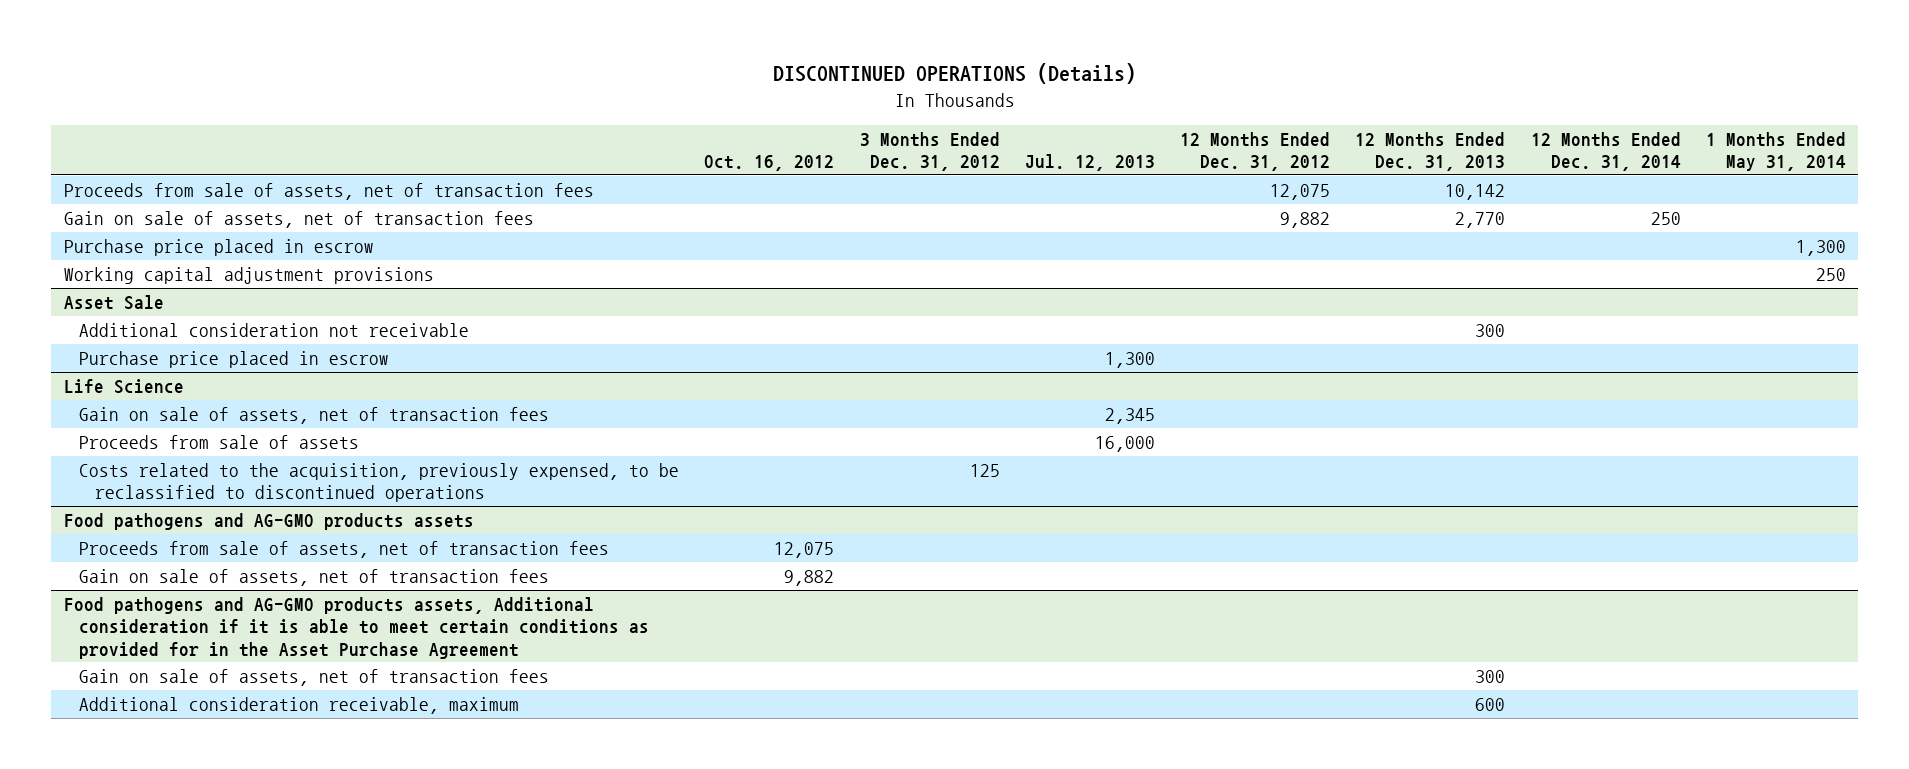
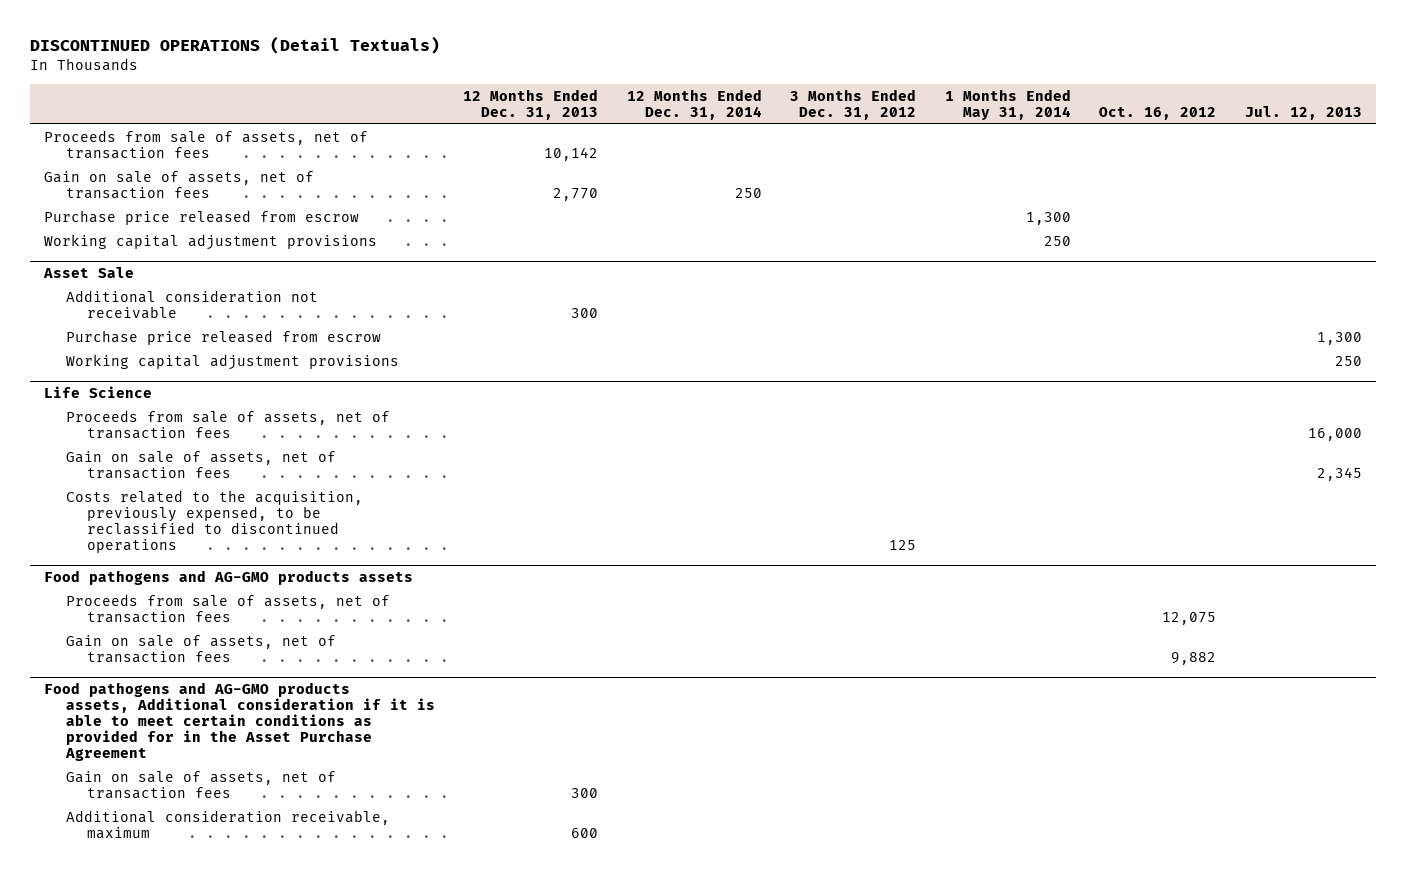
- DISCONTINUED OPERATIONS (Details)
+ DISCONTINUED OPERATIONS (Detail Textuals)
- | Oct. 16, 2012 | 3 Months Ended Dec. 31, 2012 | Jul. 12, 2013 | 12 Months Ended Dec. 31, 2012 | 12 Months Ended Dec. 31, 2013 | 12 Months Ended Dec. 31, 2014 | 1 Months Ended May 31, 2014
+ | 12 Months Ended Dec. 31, 2013 | 12 Months Ended Dec. 31, 2014 | 3 Months Ended Dec. 31, 2012 | 1 Months Ended May 31, 2014 | Oct. 16, 2012 | Jul. 12, 2013
- Purchase price placed in escrow | | | | | | | 1,300
+ Purchase price released from escrow | | | | 1,300 | |
@ Asset Sale
- Purchase price placed in escrow | | | 1,300 | | | |
+ Purchase price released from escrow | | | | | | 1,300
+ Working capital adjustment provisions | | | | | | 250
@ Life Science
+ Proceeds from sale of assets, net of transaction fees | | | | | | 16,000
- Proceeds from sale of assets | | | 16,000 | | | |

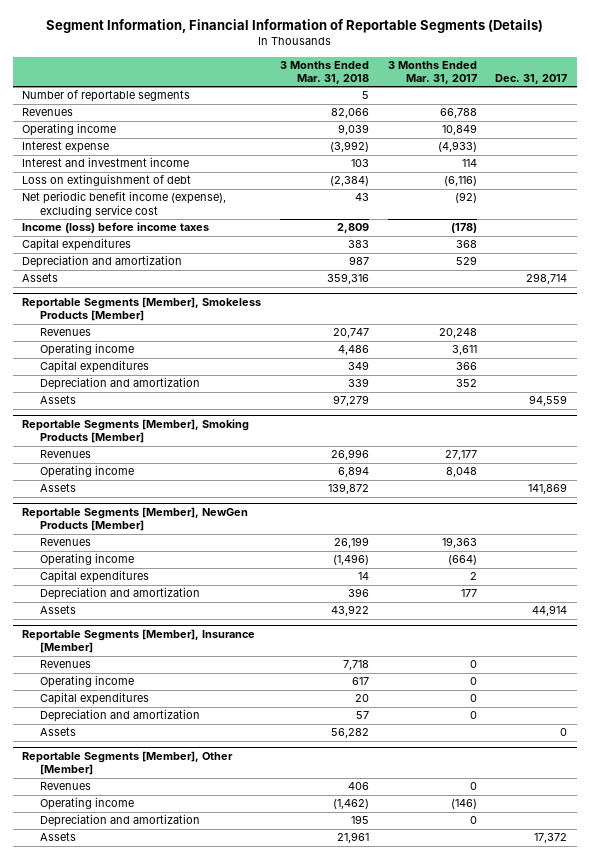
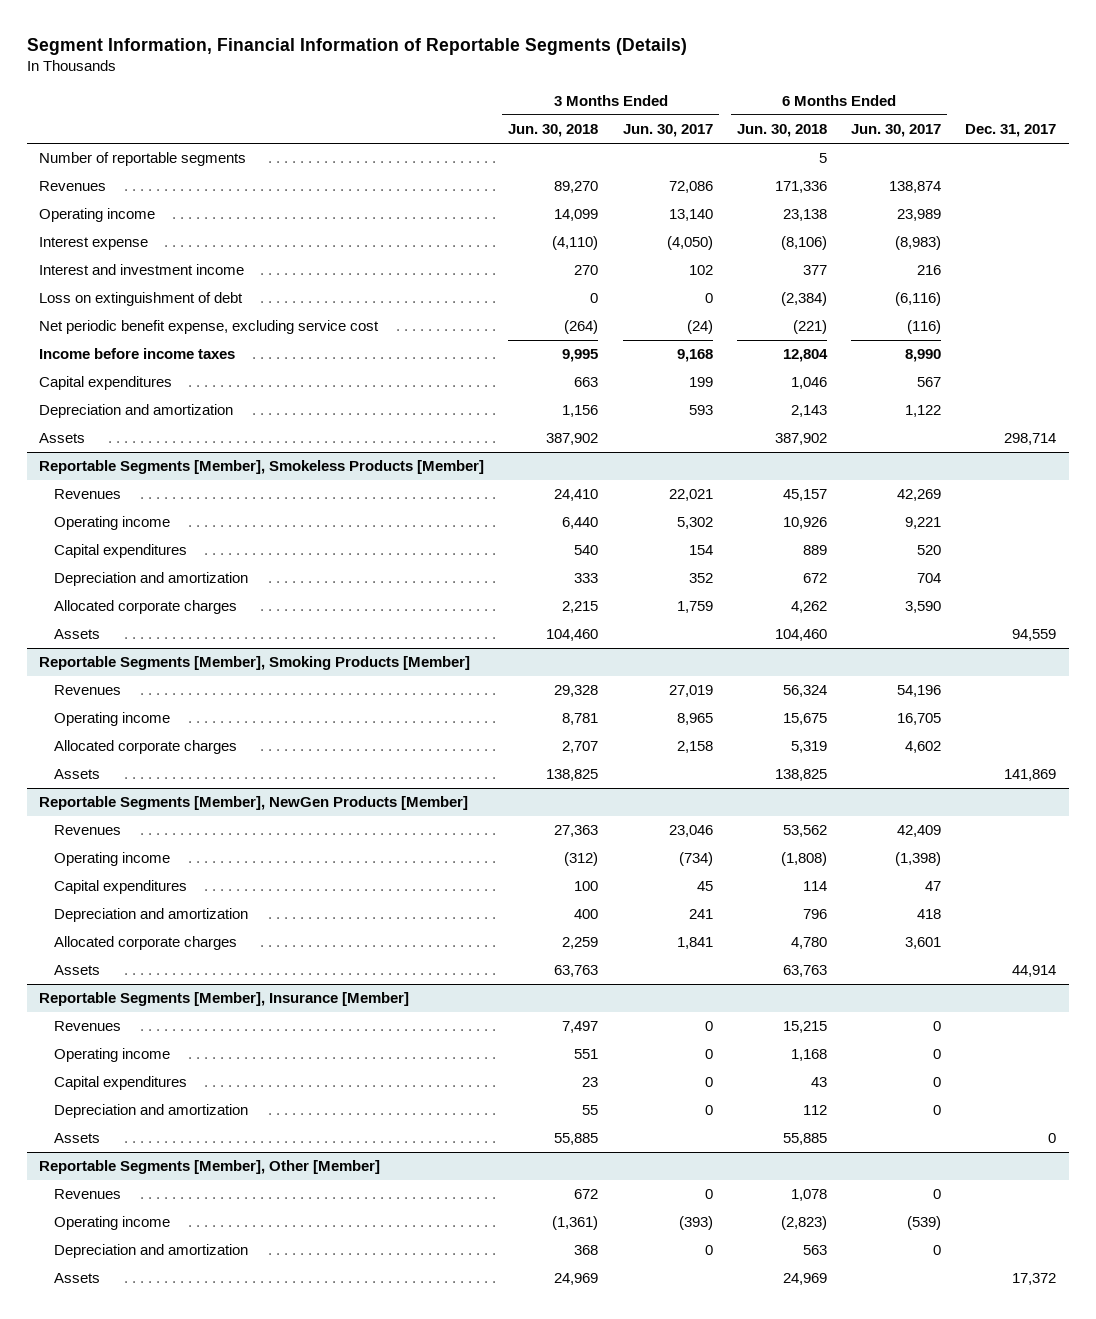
- | 3 Months Ended Mar. 31, 2018 | 3 Months Ended Mar. 31, 2017 | Dec. 31, 2017
+ | 3 Months Ended Jun. 30, 2018 | 3 Months Ended Jun. 30, 2017 | 6 Months Ended Jun. 30, 2018 | 6 Months Ended Jun. 30, 2017 | Dec. 31, 2017
- Net periodic benefit income (expense), excluding service cost | 43 | (92) |
- Income (loss) before income taxes | 2,809 | (178) |
+ Net periodic benefit expense, excluding service cost | (264) | (24) | (221) | (116) |
+ Income before income taxes | 9,995 | 9,168 | 12,804 | 8,990 |
@ Reportable Segments [Member], Smokeless Products [Member]
+ Allocated corporate charges | 2,215 | 1,759 | 4,262 | 3,590 |
@ Reportable Segments [Member], Smoking Products [Member]
+ Allocated corporate charges | 2,707 | 2,158 | 5,319 | 4,602 |
@ Reportable Segments [Member], NewGen Products [Member]
+ Allocated corporate charges | 2,259 | 1,841 | 4,780 | 3,601 |

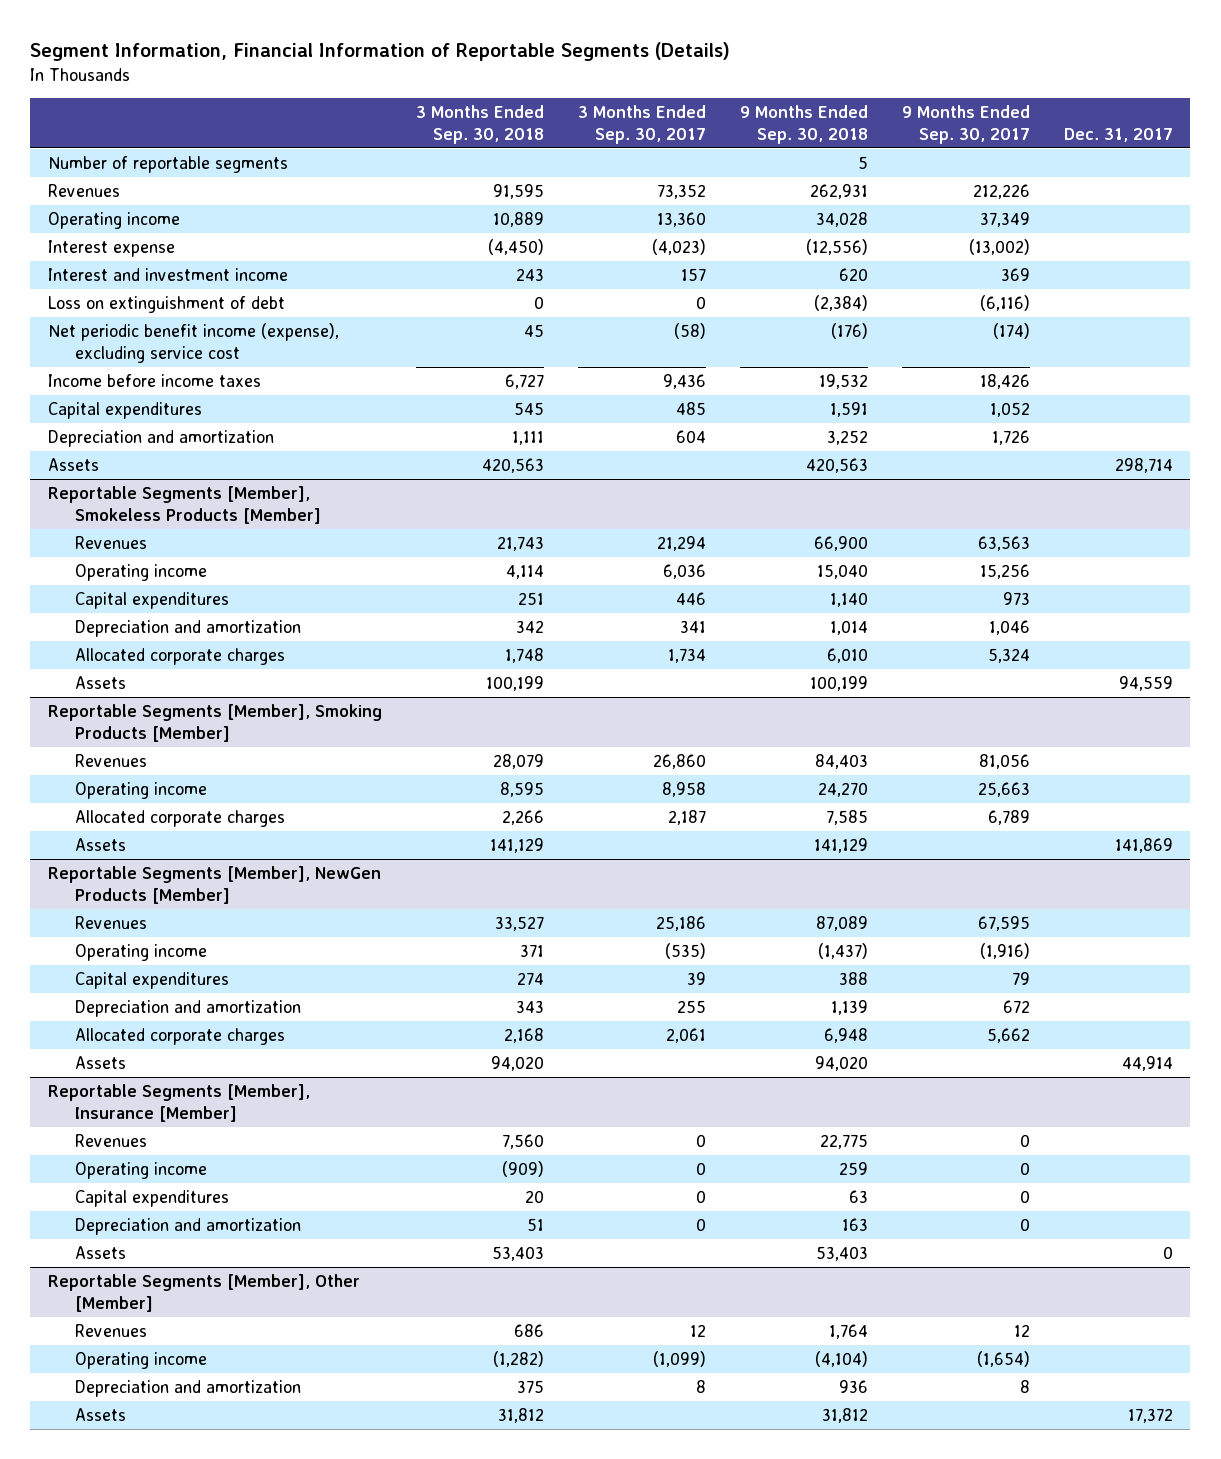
- | 3 Months Ended Jun. 30, 2018 | 3 Months Ended Jun. 30, 2017 | 6 Months Ended Jun. 30, 2018 | 6 Months Ended Jun. 30, 2017 | Dec. 31, 2017
+ | 3 Months Ended Sep. 30, 2018 | 3 Months Ended Sep. 30, 2017 | 9 Months Ended Sep. 30, 2018 | 9 Months Ended Sep. 30, 2017 | Dec. 31, 2017
- Net periodic benefit expense, excluding service cost | (264) | (24) | (221) | (116) |
+ Net periodic benefit income (expense), excluding service cost | 45 | (58) | (176) | (174) |

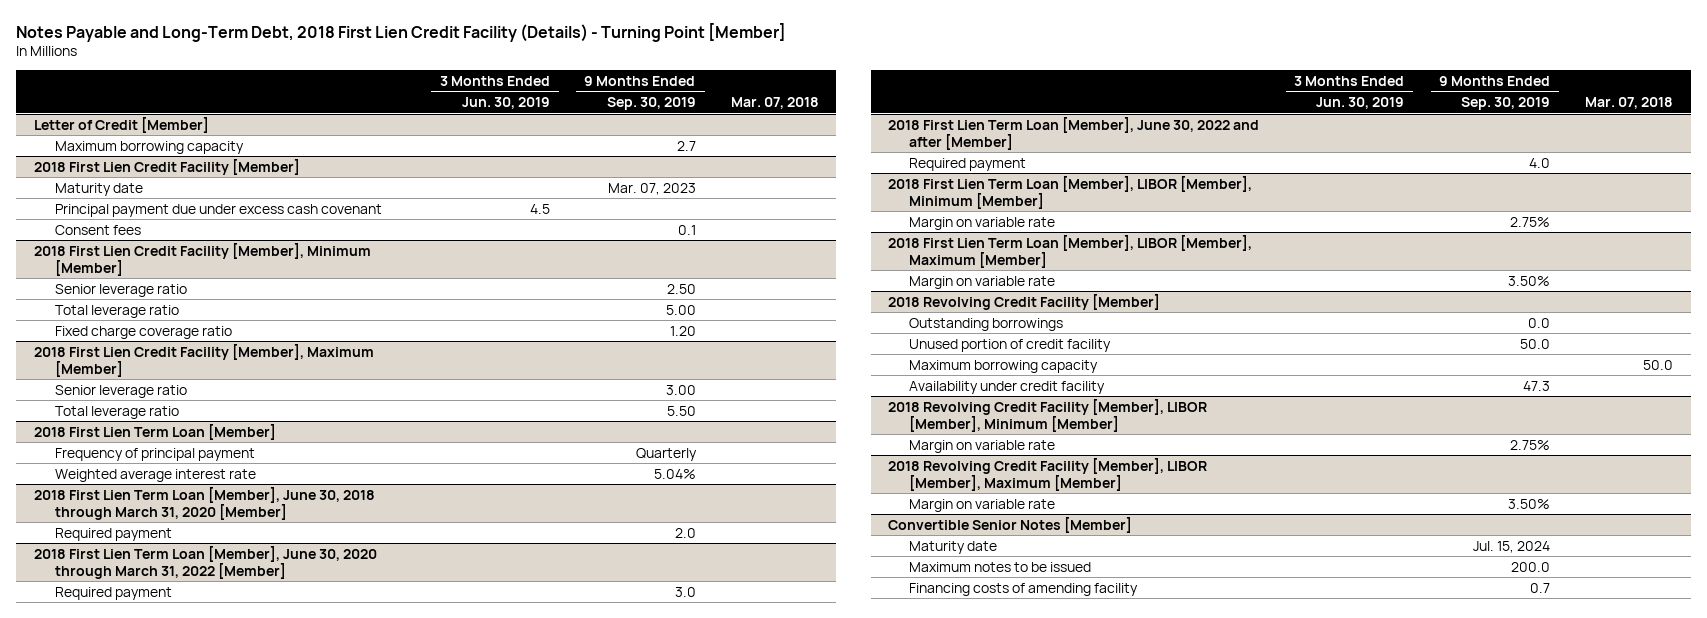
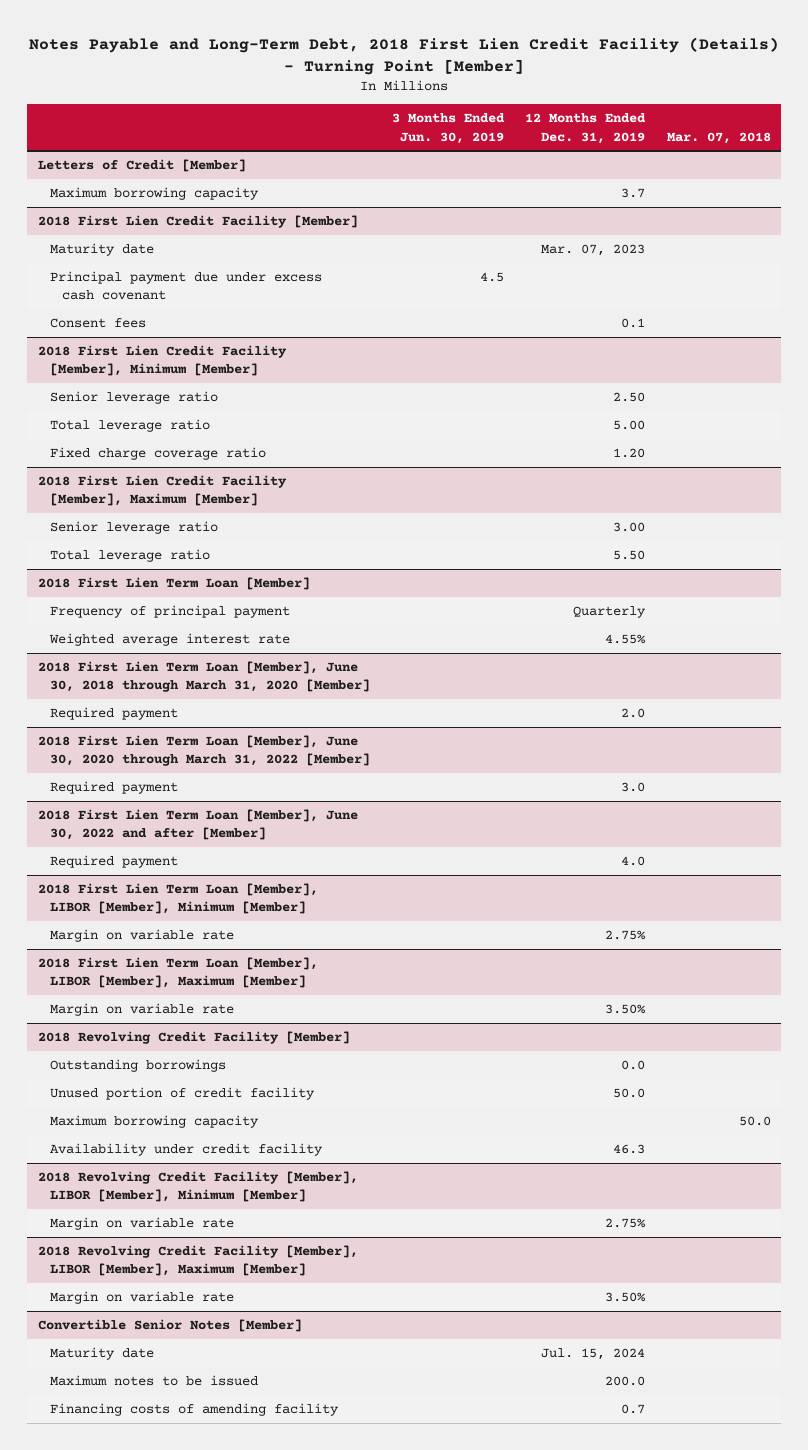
- | 3 Months Ended Jun. 30, 2019 | 9 Months Ended Sep. 30, 2019 | Mar. 07, 2018
+ | 3 Months Ended Jun. 30, 2019 | 12 Months Ended Dec. 31, 2019 | Mar. 07, 2018
- Letter of Credit [Member]
+ Letters of Credit [Member]

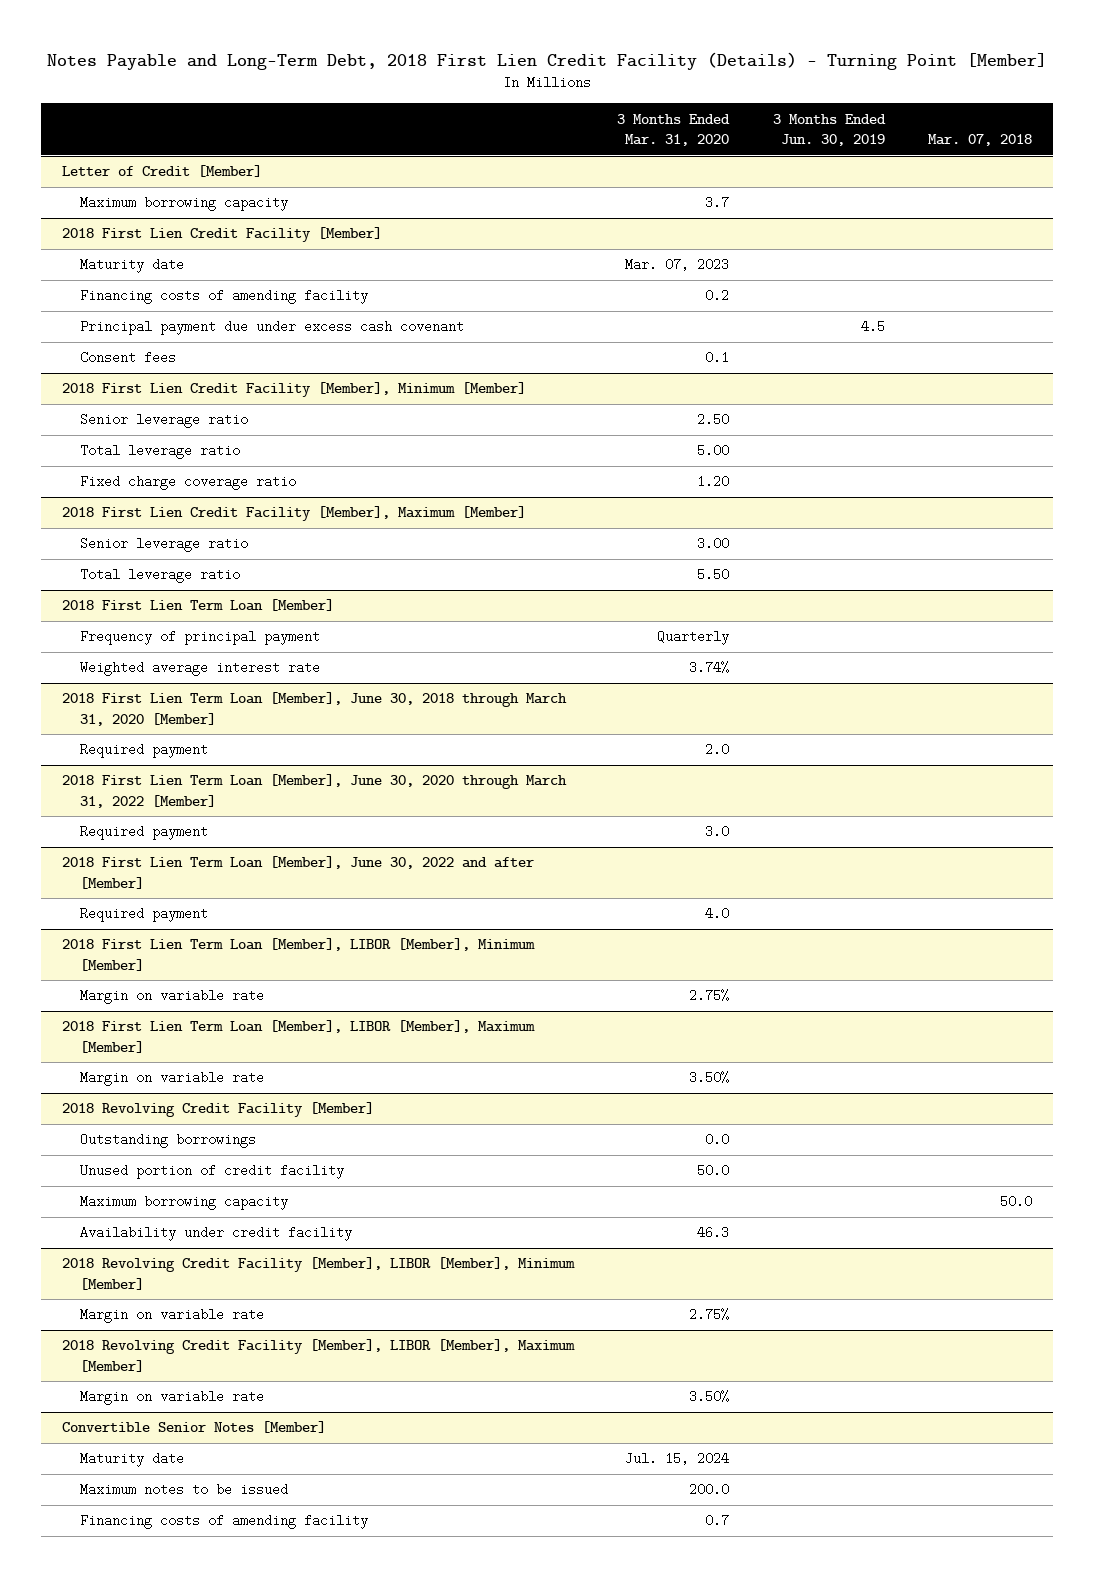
- | 3 Months Ended Jun. 30, 2019 | 12 Months Ended Dec. 31, 2019 | Mar. 07, 2018
+ | 3 Months Ended Mar. 31, 2020 | 3 Months Ended Jun. 30, 2019 | Mar. 07, 2018
- Letters of Credit [Member]
+ Letter of Credit [Member]
@ 2018 First Lien Credit Facility [Member]
+ Financing costs of amending facility | 0.2 | |

